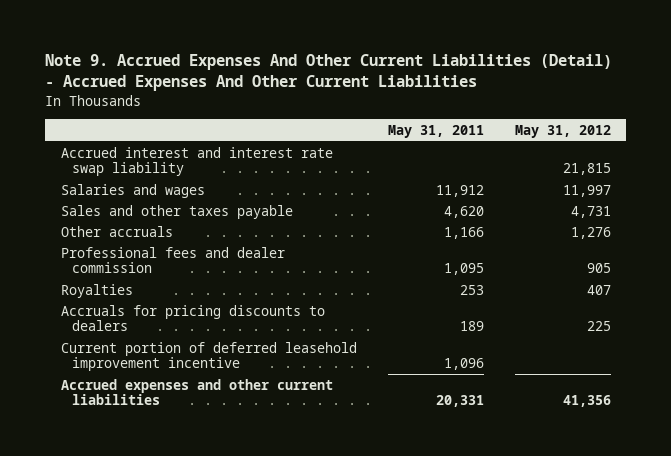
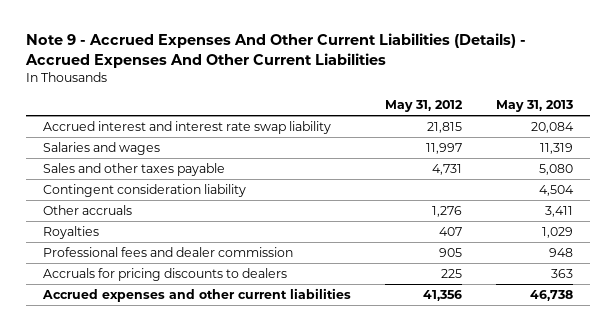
- Note 9. Accrued Expenses And Other Current Liabilities (Detail) - Accrued Expenses And Other Current Liabilities
+ Note 9 - Accrued Expenses And Other Current Liabilities (Details) - Accrued Expenses And Other Current Liabilities
- | May 31, 2011 | May 31, 2012
+ | May 31, 2012 | May 31, 2013
+ Contingent consideration liability | | 4,504
moved down: Professional fees and dealer commission | 905 | 948
- Current portion of deferred leasehold improvement incentive | 1,096 |

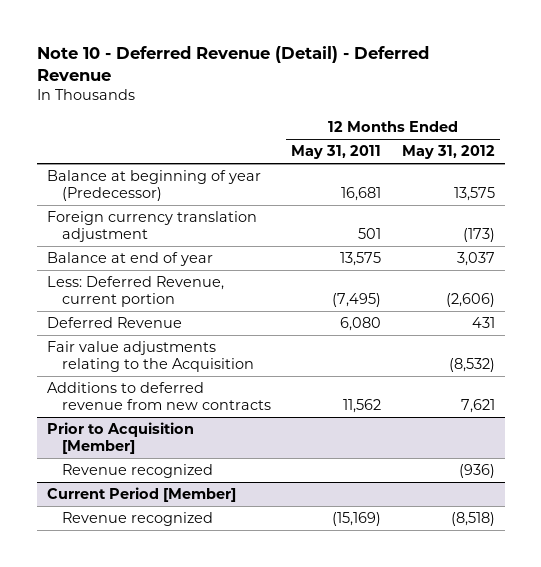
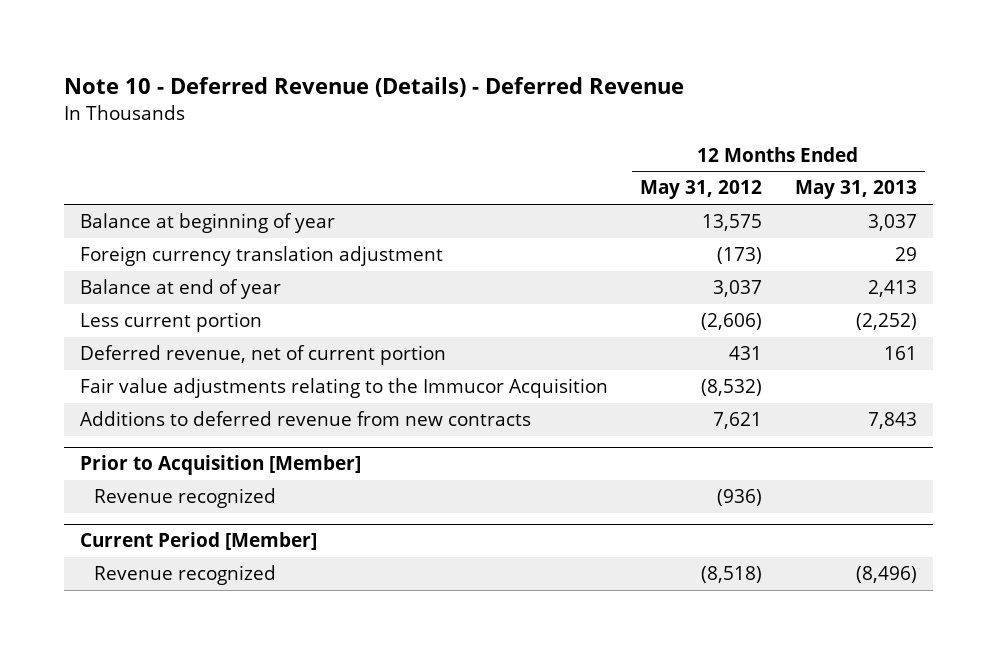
- Note 10 - Deferred Revenue (Detail) - Deferred Revenue
+ Note 10 - Deferred Revenue (Details) - Deferred Revenue
- | 12 Months Ended May 31, 2011 | 12 Months Ended May 31, 2012
+ | 12 Months Ended May 31, 2012 | 12 Months Ended May 31, 2013
- Balance at beginning of year (Predecessor) | 16,681 | 13,575
+ Balance at beginning of year | 13,575 | 3,037
- Less: Deferred Revenue, current portion | (7,495) | (2,606)
- Deferred Revenue | 6,080 | 431
- Fair value adjustments relating to the Acquisition | | (8,532)
+ Less current portion | (2,606) | (2,252)
+ Deferred revenue, net of current portion | 431 | 161
+ Fair value adjustments relating to the Immucor Acquisition | (8,532) |

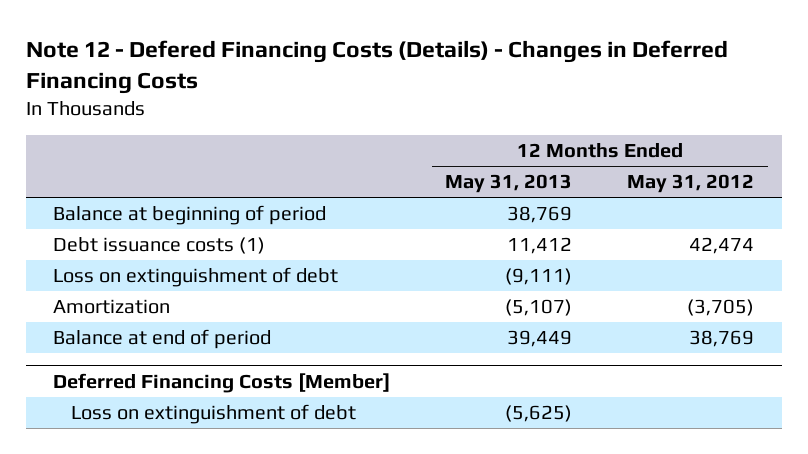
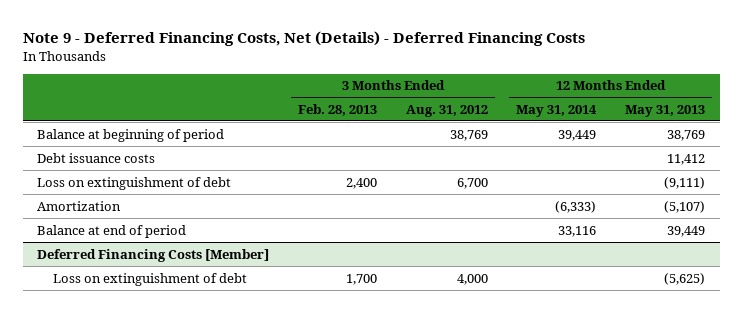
- Note 12 - Defered Financing Costs (Details) - Changes in Deferred Financing Costs
+ Note 9 - Deferred Financing Costs, Net (Details) - Deferred Financing Costs
- | 12 Months Ended May 31, 2013 | 12 Months Ended May 31, 2012
+ | 3 Months Ended Feb. 28, 2013 | 3 Months Ended Aug. 31, 2012 | 12 Months Ended May 31, 2014 | 12 Months Ended May 31, 2013
- Debt issuance costs (1) | 11,412 | 42,474
+ Debt issuance costs | | | | 11,412

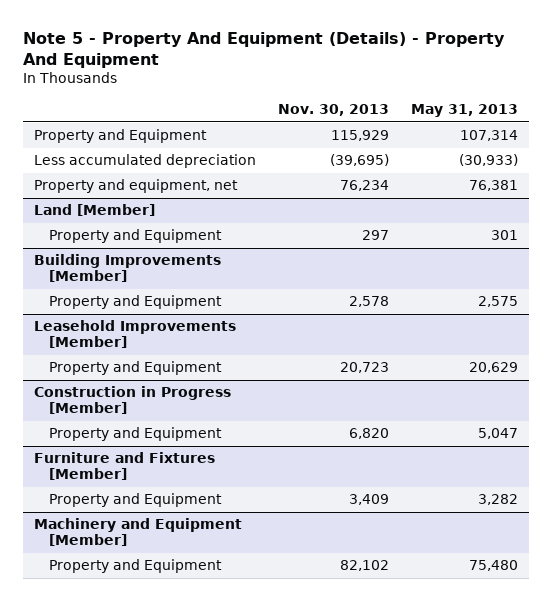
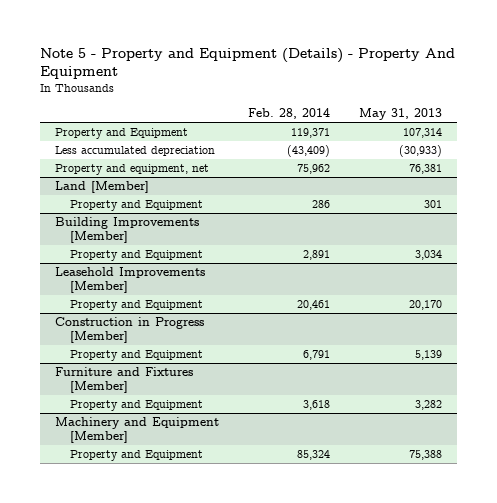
- Note 5 - Property And Equipment (Details) - Property And Equipment
+ Note 5 - Property and Equipment (Details) - Property And Equipment
- | Nov. 30, 2013 | May 31, 2013
+ | Feb. 28, 2014 | May 31, 2013
@ Building Improvements [Member]
- Property and Equipment | 2,578 | 2,575
+ Property and Equipment | 2,891 | 3,034
@ Leasehold Improvements [Member]
- Property and Equipment | 20,723 | 20,629
+ Property and Equipment | 20,461 | 20,170
@ Construction in Progress [Member]
- Property and Equipment | 6,820 | 5,047
+ Property and Equipment | 6,791 | 5,139
@ Machinery and Equipment [Member]
- Property and Equipment | 82,102 | 75,480
+ Property and Equipment | 85,324 | 75,388

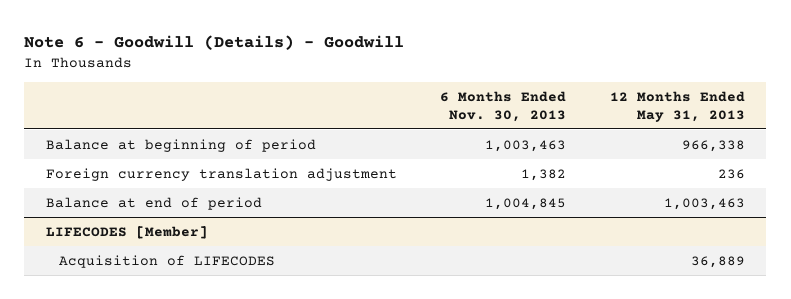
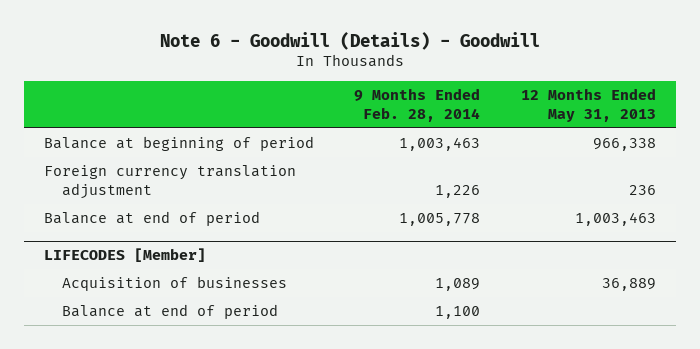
- | 6 Months Ended Nov. 30, 2013 | 12 Months Ended May 31, 2013
+ | 9 Months Ended Feb. 28, 2014 | 12 Months Ended May 31, 2013
@ LIFECODES [Member]
- Acquisition of LIFECODES | | 36,889
+ Acquisition of businesses | 1,089 | 36,889
+ Balance at end of period | 1,100 |

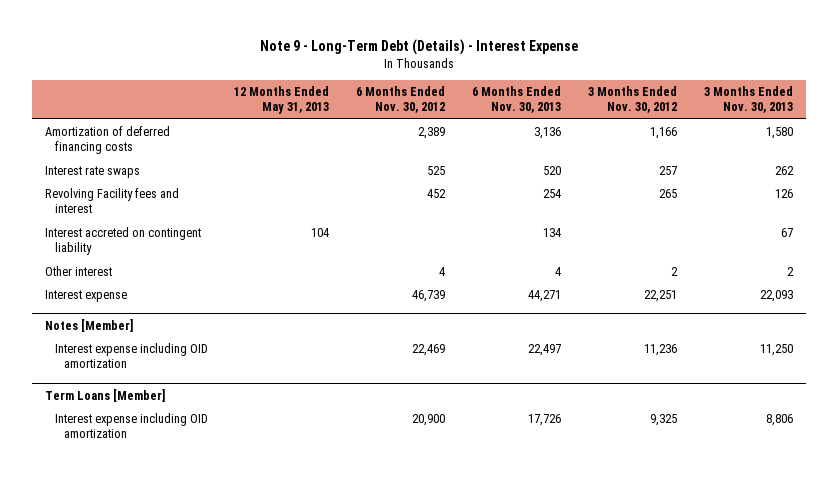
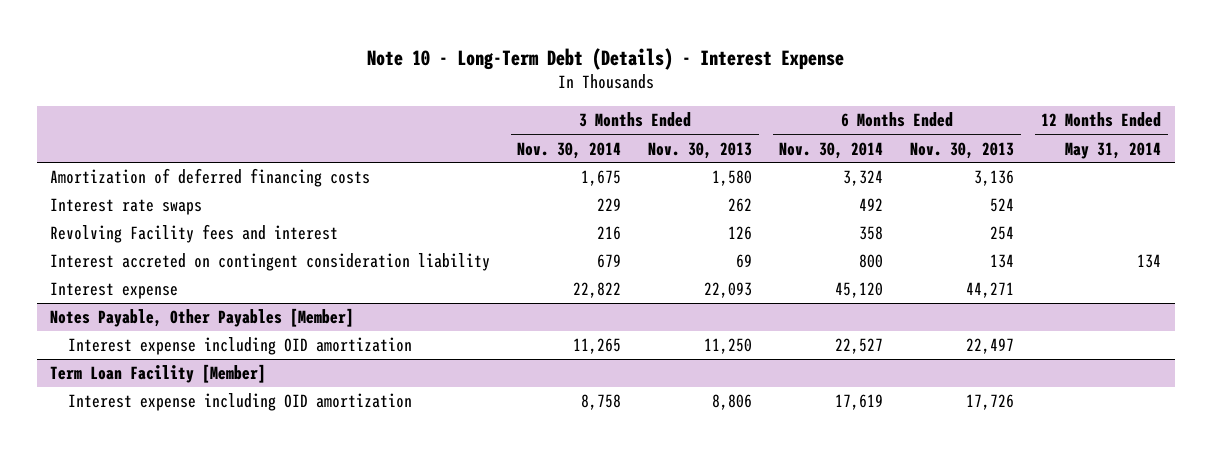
- Note 9 - Long-Term Debt (Details) - Interest Expense
+ Note 10 - Long-Term Debt (Details) - Interest Expense
- | 12 Months Ended May 31, 2013 | 6 Months Ended Nov. 30, 2012 | 6 Months Ended Nov. 30, 2013 | 3 Months Ended Nov. 30, 2012 | 3 Months Ended Nov. 30, 2013
+ | 3 Months Ended Nov. 30, 2014 | 3 Months Ended Nov. 30, 2013 | 6 Months Ended Nov. 30, 2014 | 6 Months Ended Nov. 30, 2013 | 12 Months Ended May 31, 2014
- Interest rate swaps | | 525 | 520 | 257 | 262
+ Interest rate swaps | 229 | 262 | 492 | 524 |
- Interest accreted on contingent liability | 104 | | 134 | | 67
- Other interest | | 4 | 4 | 2 | 2
+ Interest accreted on contingent consideration liability | 679 | 69 | 800 | 134 | 134
- Notes [Member]
+ Notes Payable, Other Payables [Member]
- Term Loans [Member]
+ Term Loan Facility [Member]

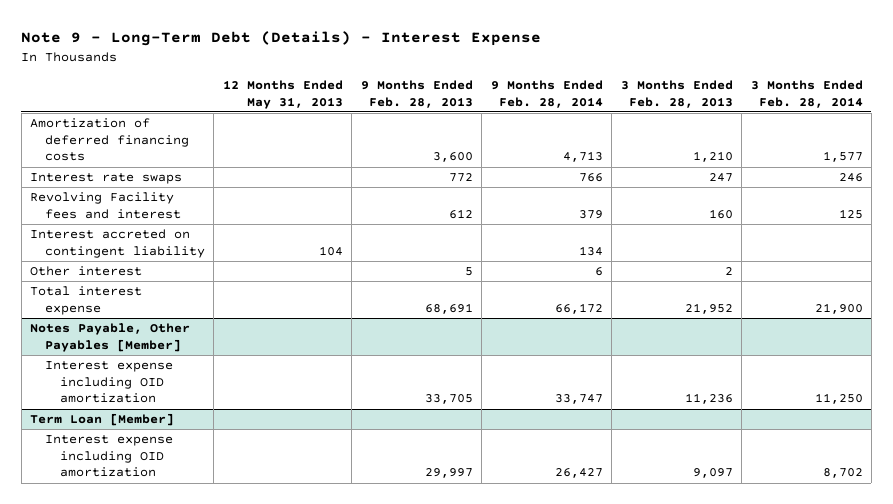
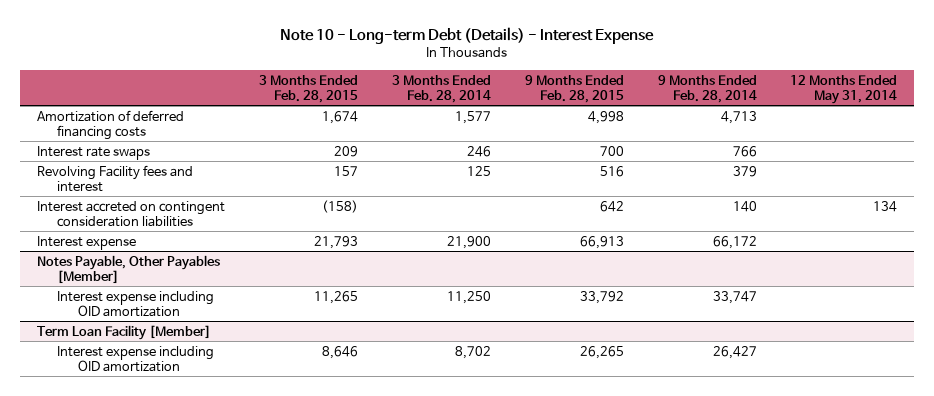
- Note 9 - Long-Term Debt (Details) - Interest Expense
+ Note 10 - Long-term Debt (Details) - Interest Expense
- | 12 Months Ended May 31, 2013 | 9 Months Ended Feb. 28, 2013 | 9 Months Ended Feb. 28, 2014 | 3 Months Ended Feb. 28, 2013 | 3 Months Ended Feb. 28, 2014
+ | 3 Months Ended Feb. 28, 2015 | 3 Months Ended Feb. 28, 2014 | 9 Months Ended Feb. 28, 2015 | 9 Months Ended Feb. 28, 2014 | 12 Months Ended May 31, 2014
- Interest accreted on contingent liability | 104 | | 134 | |
- Other interest | | 5 | 6 | 2 |
- Total interest expense | | 68,691 | 66,172 | 21,952 | 21,900
+ Interest accreted on contingent consideration liabilities | (158) | | 642 | 140 | 134
+ Interest expense | 21,793 | 21,900 | 66,913 | 66,172 |
- Term Loan [Member]
+ Term Loan Facility [Member]

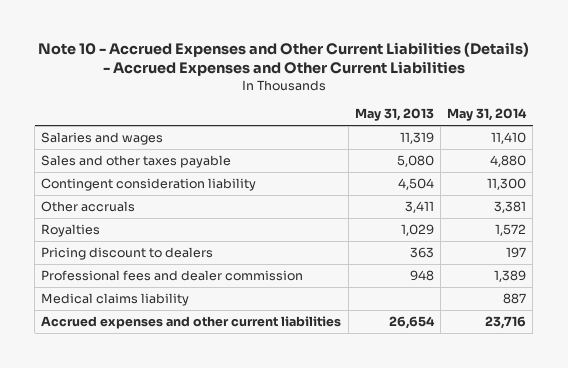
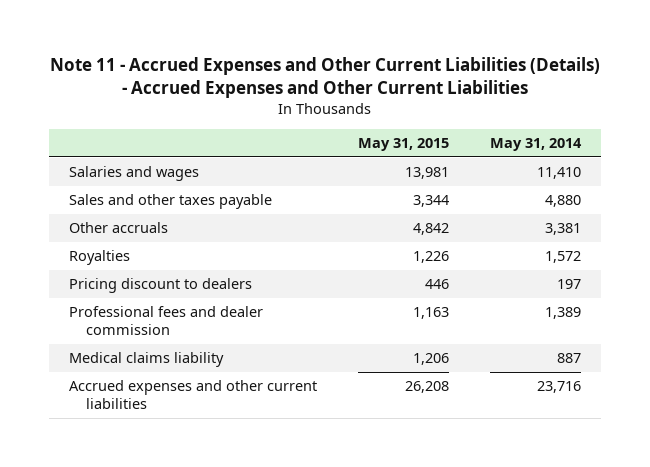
- Note 10 - Accrued Expenses and Other Current Liabilities (Details) - Accrued Expenses and Other Current Liabilities
+ Note 11 - Accrued Expenses and Other Current Liabilities (Details) - Accrued Expenses and Other Current Liabilities
- | May 31, 2013 | May 31, 2014
+ | May 31, 2015 | May 31, 2014
- Contingent consideration liability | 4,504 | 11,300

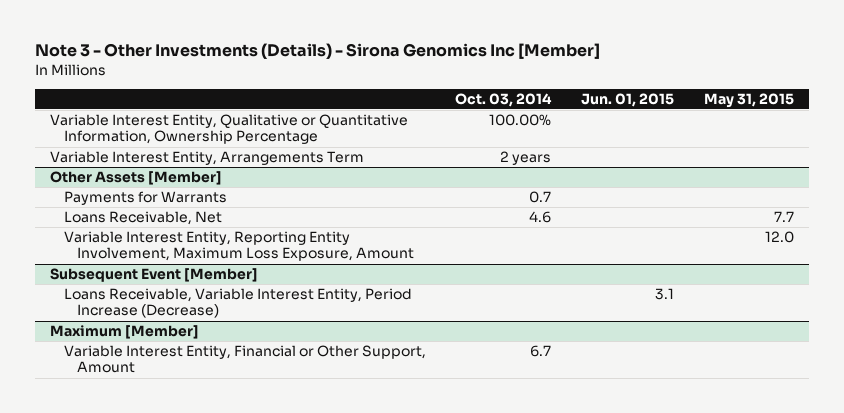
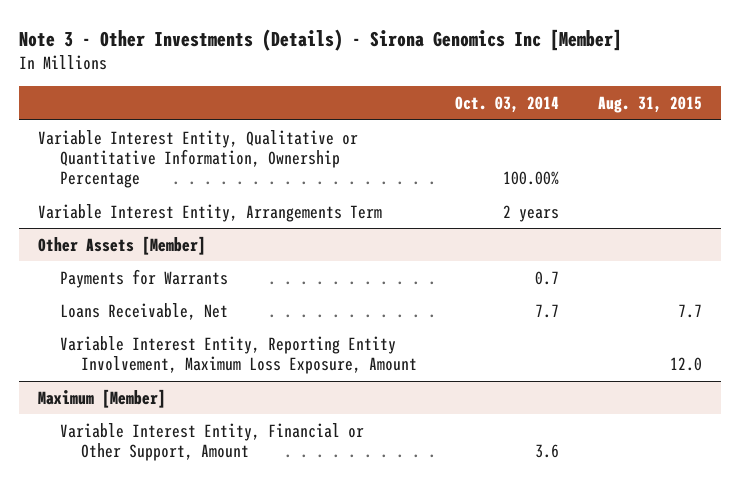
- | Oct. 03, 2014 | Jun. 01, 2015 | May 31, 2015
+ | Oct. 03, 2014 | Aug. 31, 2015
@ Other Assets [Member]
- Loans Receivable, Net | 4.6 | | 7.7
+ Loans Receivable, Net | 7.7 | 7.7
- Subsequent Event [Member]
- Loans Receivable, Variable Interest Entity, Period Increase (Decrease) | | 3.1 |
@ Maximum [Member]
- Variable Interest Entity, Financial or Other Support, Amount | 6.7 | |
+ Variable Interest Entity, Financial or Other Support, Amount | 3.6 |

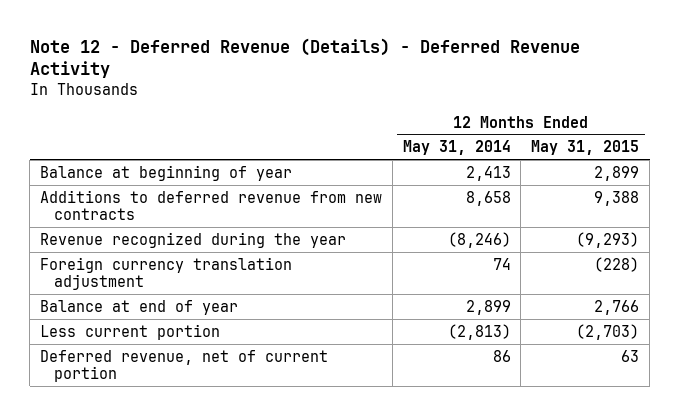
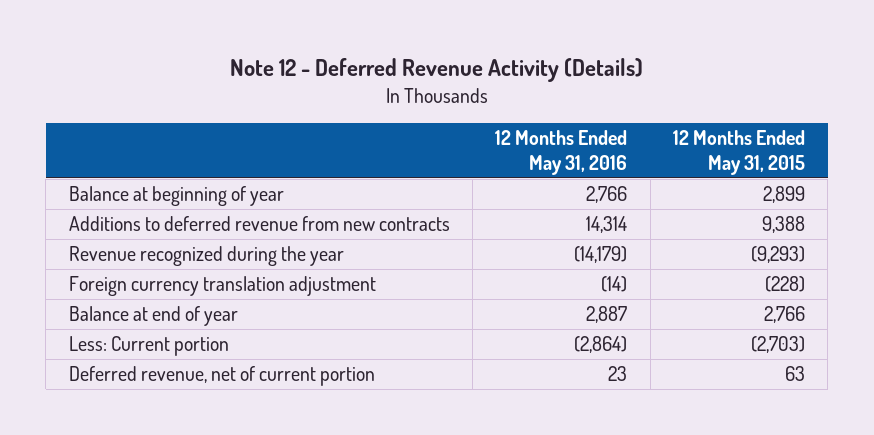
- Note 12 - Deferred Revenue (Details) - Deferred Revenue Activity
+ Note 12 - Deferred Revenue Activity (Details)
- | 12 Months Ended May 31, 2014 | 12 Months Ended May 31, 2015
+ | 12 Months Ended May 31, 2016 | 12 Months Ended May 31, 2015
- Less current portion | (2,813) | (2,703)
+ Less: Current portion | (2,864) | (2,703)

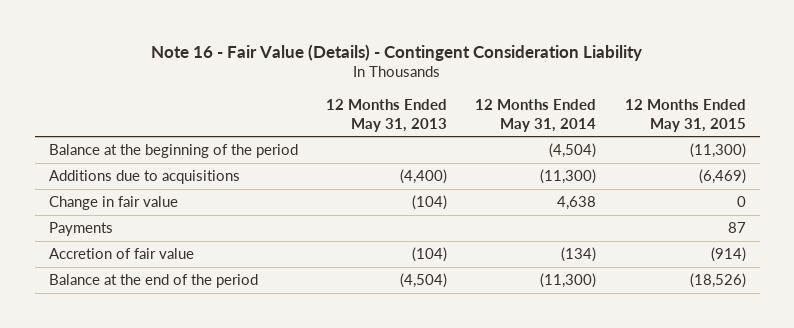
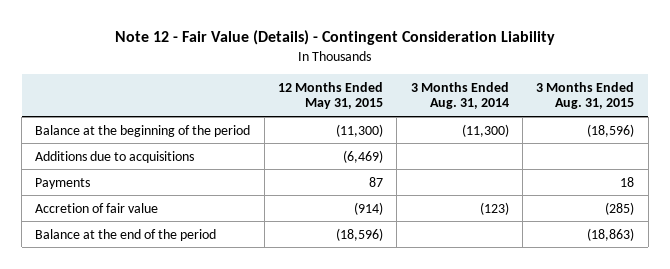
- Note 16 - Fair Value (Details) - Contingent Consideration Liability
+ Note 12 - Fair Value (Details) - Contingent Consideration Liability
- | 12 Months Ended May 31, 2013 | 12 Months Ended May 31, 2014 | 12 Months Ended May 31, 2015
+ | 12 Months Ended May 31, 2015 | 3 Months Ended Aug. 31, 2014 | 3 Months Ended Aug. 31, 2015
- Change in fair value | (104) | 4,638 | 0
- Balance at the end of the period | (4,504) | (11,300) | (18,526)
+ Balance at the end of the period | (18,596) | | (18,863)

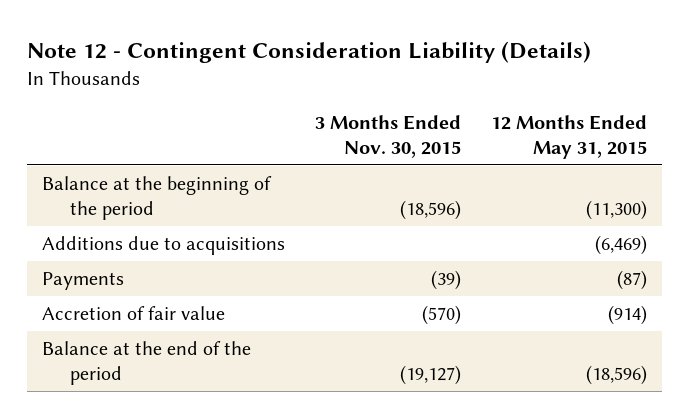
- Note 12 - Fair Value (Details) - Contingent Consideration Liability
+ Note 12 - Contingent Consideration Liability (Details)
- | 12 Months Ended May 31, 2015 | 3 Months Ended Aug. 31, 2014 | 3 Months Ended Aug. 31, 2015
+ | 3 Months Ended Nov. 30, 2015 | 12 Months Ended May 31, 2015
- Payments | 87 | | 18
+ Payments | (39) | (87)

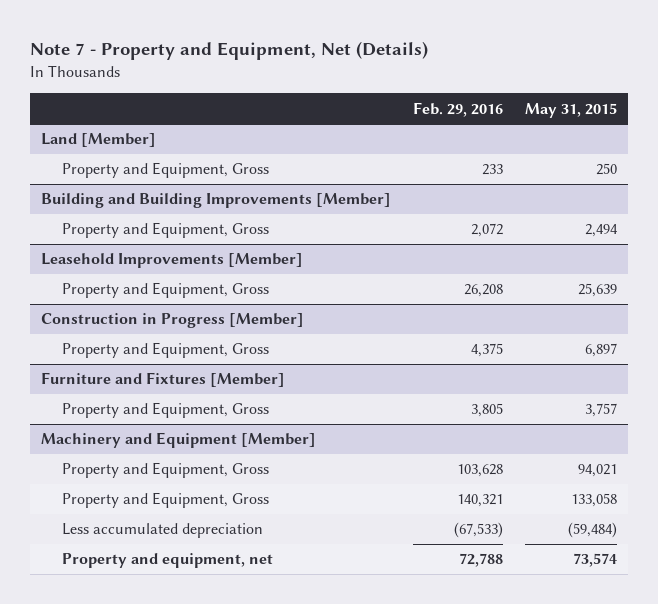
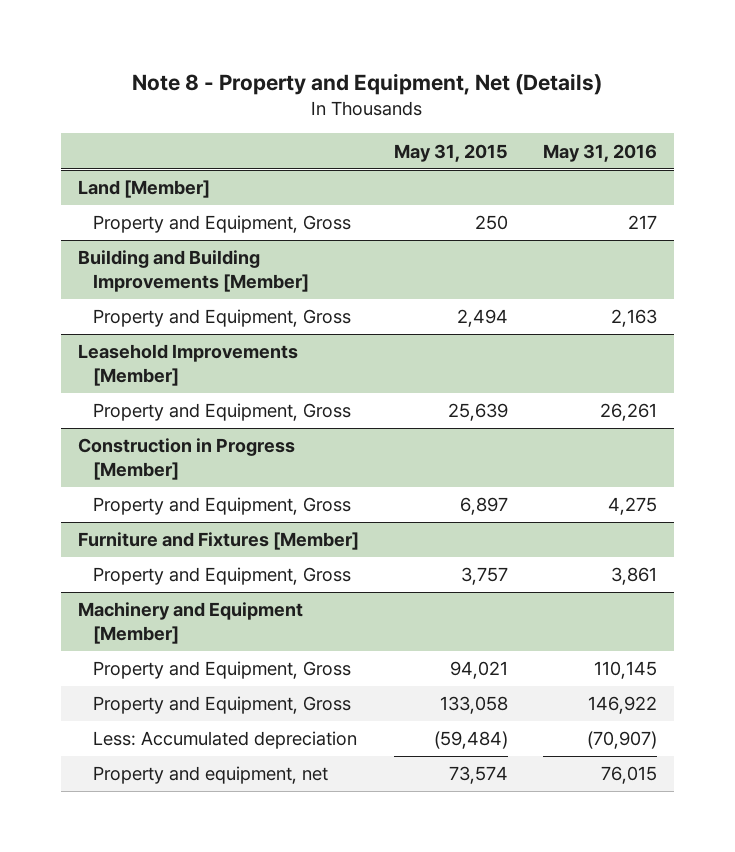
- Note 7 - Property and Equipment, Net (Details)
+ Note 8 - Property and Equipment, Net (Details)
- | Feb. 29, 2016 | May 31, 2015
+ | May 31, 2015 | May 31, 2016
@ Machinery and Equipment [Member]
- Less accumulated depreciation | (67,533) | (59,484)
+ Less: Accumulated depreciation | (59,484) | (70,907)

